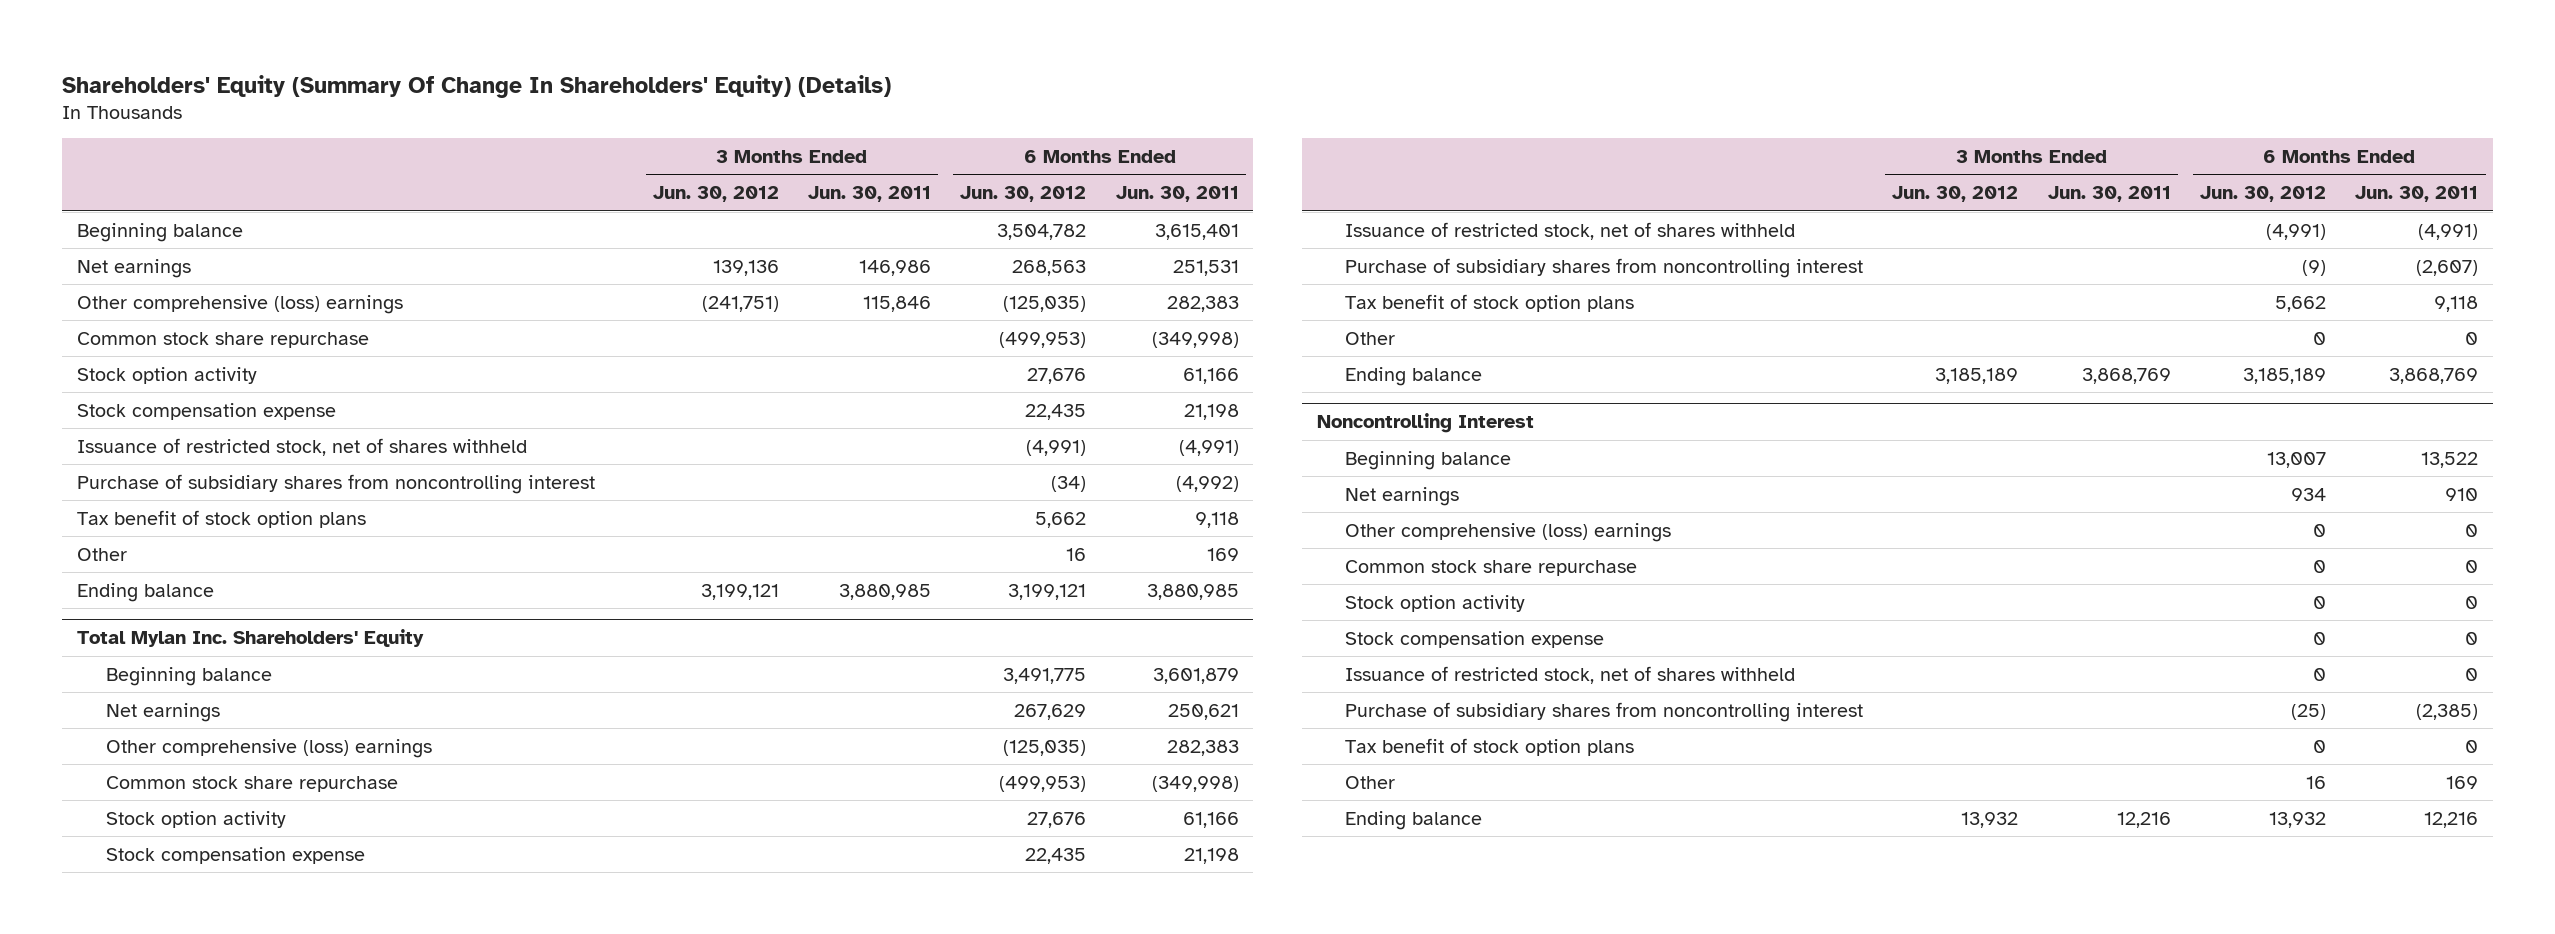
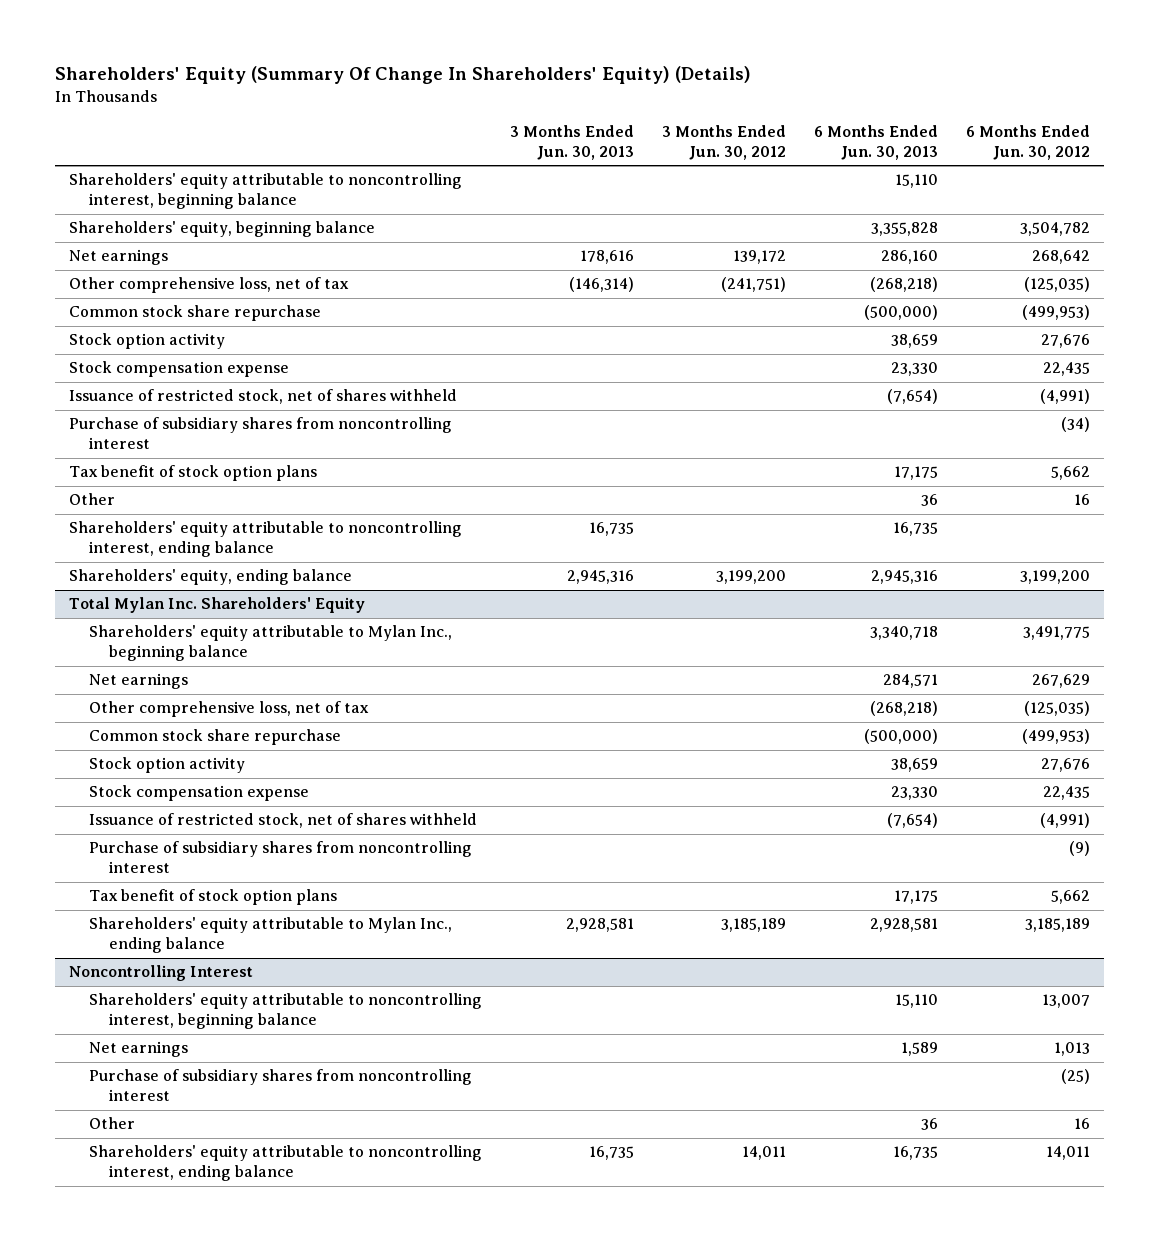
- | 3 Months Ended Jun. 30, 2012 | 3 Months Ended Jun. 30, 2011 | 6 Months Ended Jun. 30, 2012 | 6 Months Ended Jun. 30, 2011
+ | 3 Months Ended Jun. 30, 2013 | 3 Months Ended Jun. 30, 2012 | 6 Months Ended Jun. 30, 2013 | 6 Months Ended Jun. 30, 2012
- Beginning balance | | | 3,504,782 | 3,615,401
- Net earnings | 139,136 | 146,986 | 268,563 | 251,531
- Other comprehensive (loss) earnings | (241,751) | 115,846 | (125,035) | 282,383
+ Shareholders' equity attributable to noncontrolling interest, beginning balance | | | 15,110 |
+ Shareholders' equity, beginning balance | | | 3,355,828 | 3,504,782
+ Net earnings | 178,616 | 139,172 | 286,160 | 268,642
+ Other comprehensive loss, net of tax | (146,314) | (241,751) | (268,218) | (125,035)
- Ending balance | 3,199,121 | 3,880,985 | 3,199,121 | 3,880,985
+ Shareholders' equity attributable to noncontrolling interest, ending balance | 16,735 | | 16,735 |
+ Shareholders' equity, ending balance | 2,945,316 | 3,199,200 | 2,945,316 | 3,199,200
@ Total Mylan Inc. Shareholders' Equity
- Beginning balance | | | 3,491,775 | 3,601,879
+ Shareholders' equity attributable to Mylan Inc., beginning balance | | | 3,340,718 | 3,491,775
- Other comprehensive (loss) earnings | | | (125,035) | 282,383
+ Other comprehensive loss, net of tax | | | (268,218) | (125,035)
- Other | | | 0 | 0
- Ending balance | 3,185,189 | 3,868,769 | 3,185,189 | 3,868,769
+ Shareholders' equity attributable to Mylan Inc., ending balance | 2,928,581 | 3,185,189 | 2,928,581 | 3,185,189
@ Noncontrolling Interest
- Beginning balance | | | 13,007 | 13,522
- Net earnings | | | 934 | 910
- Other comprehensive (loss) earnings | | | 0 | 0
- Common stock share repurchase | | | 0 | 0
- Stock option activity | | | 0 | 0
- Stock compensation expense | | | 0 | 0
- Issuance of restricted stock, net of shares withheld | | | 0 | 0
+ Shareholders' equity attributable to noncontrolling interest, beginning balance | | | 15,110 | 13,007
+ Net earnings | | | 1,589 | 1,013
- Tax benefit of stock option plans | | | 0 | 0
- Ending balance | 13,932 | 12,216 | 13,932 | 12,216
+ Shareholders' equity attributable to noncontrolling interest, ending balance | 16,735 | 14,011 | 16,735 | 14,011

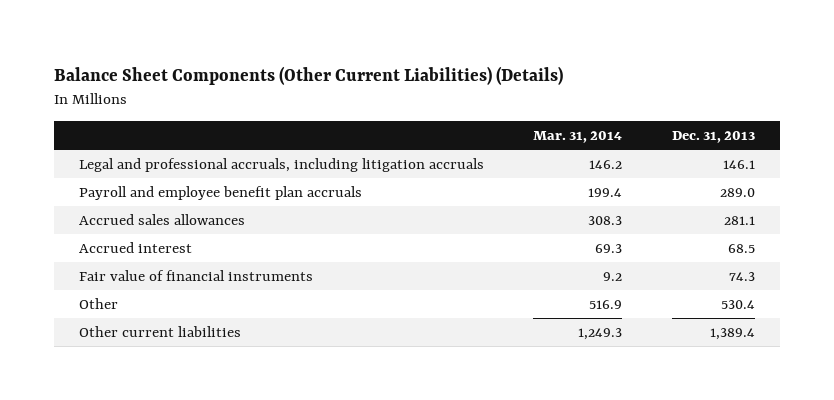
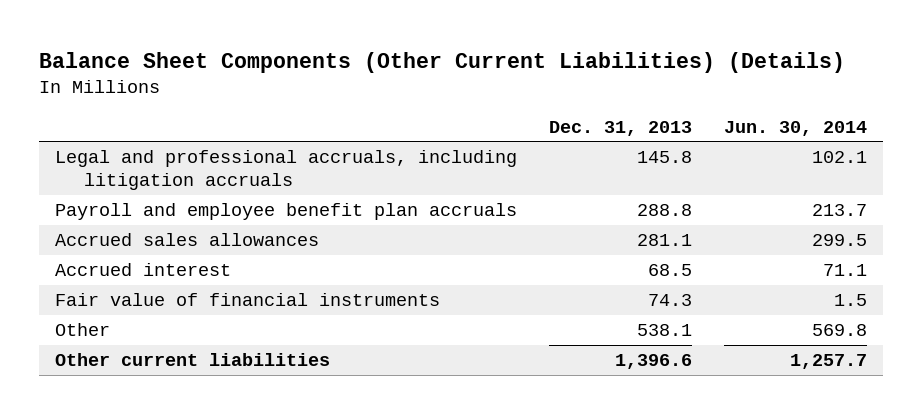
- | Mar. 31, 2014 | Dec. 31, 2013
+ | Dec. 31, 2013 | Jun. 30, 2014
- Legal and professional accruals, including litigation accruals | 146.2 | 146.1
- Payroll and employee benefit plan accruals | 199.4 | 289.0
+ Legal and professional accruals, including litigation accruals | 145.8 | 102.1
+ Payroll and employee benefit plan accruals | 288.8 | 213.7
- Other | 516.9 | 530.4
- Other current liabilities | 1,249.3 | 1,389.4
+ Other | 538.1 | 569.8
+ Other current liabilities | 1,396.6 | 1,257.7

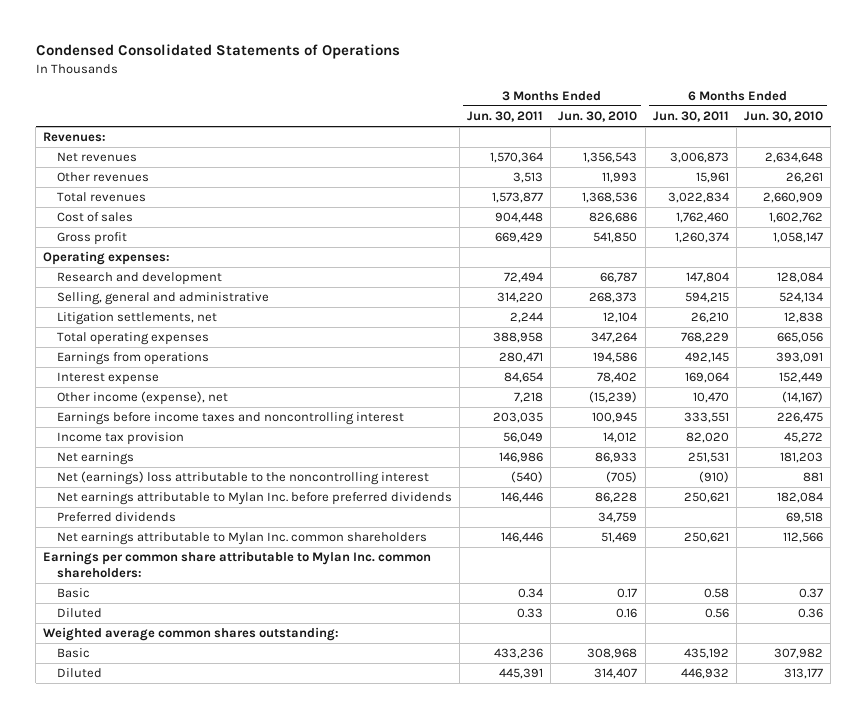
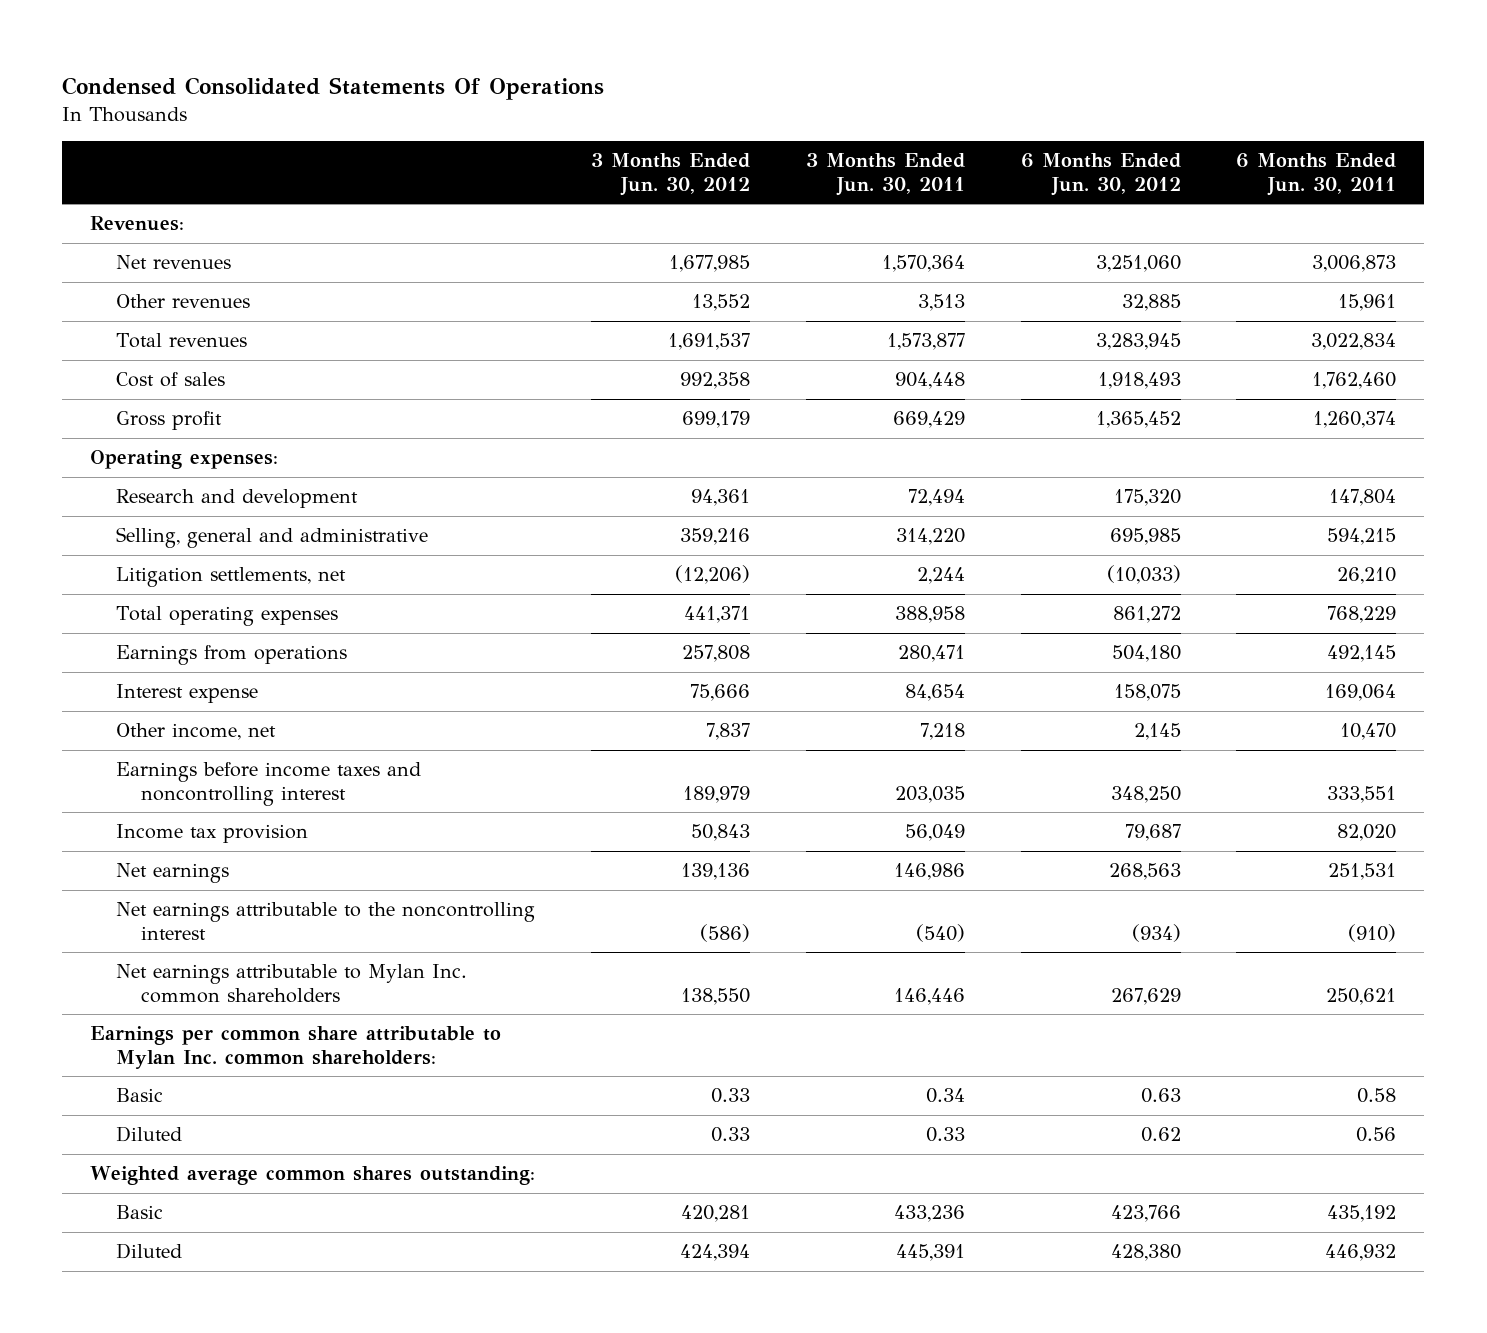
- Condensed Consolidated Statements of Operations
+ Condensed Consolidated Statements Of Operations
- | 3 Months Ended Jun. 30, 2011 | 3 Months Ended Jun. 30, 2010 | 6 Months Ended Jun. 30, 2011 | 6 Months Ended Jun. 30, 2010
+ | 3 Months Ended Jun. 30, 2012 | 3 Months Ended Jun. 30, 2011 | 6 Months Ended Jun. 30, 2012 | 6 Months Ended Jun. 30, 2011
- Other income (expense), net | 7,218 | (15,239) | 10,470 | (14,167)
+ Other income, net | 7,837 | 7,218 | 2,145 | 10,470
- Net (earnings) loss attributable to the noncontrolling interest | (540) | (705) | (910) | 881
- Net earnings attributable to Mylan Inc. before preferred dividends | 146,446 | 86,228 | 250,621 | 182,084
- Preferred dividends | | 34,759 | | 69,518
+ Net earnings attributable to the noncontrolling interest | (586) | (540) | (934) | (910)

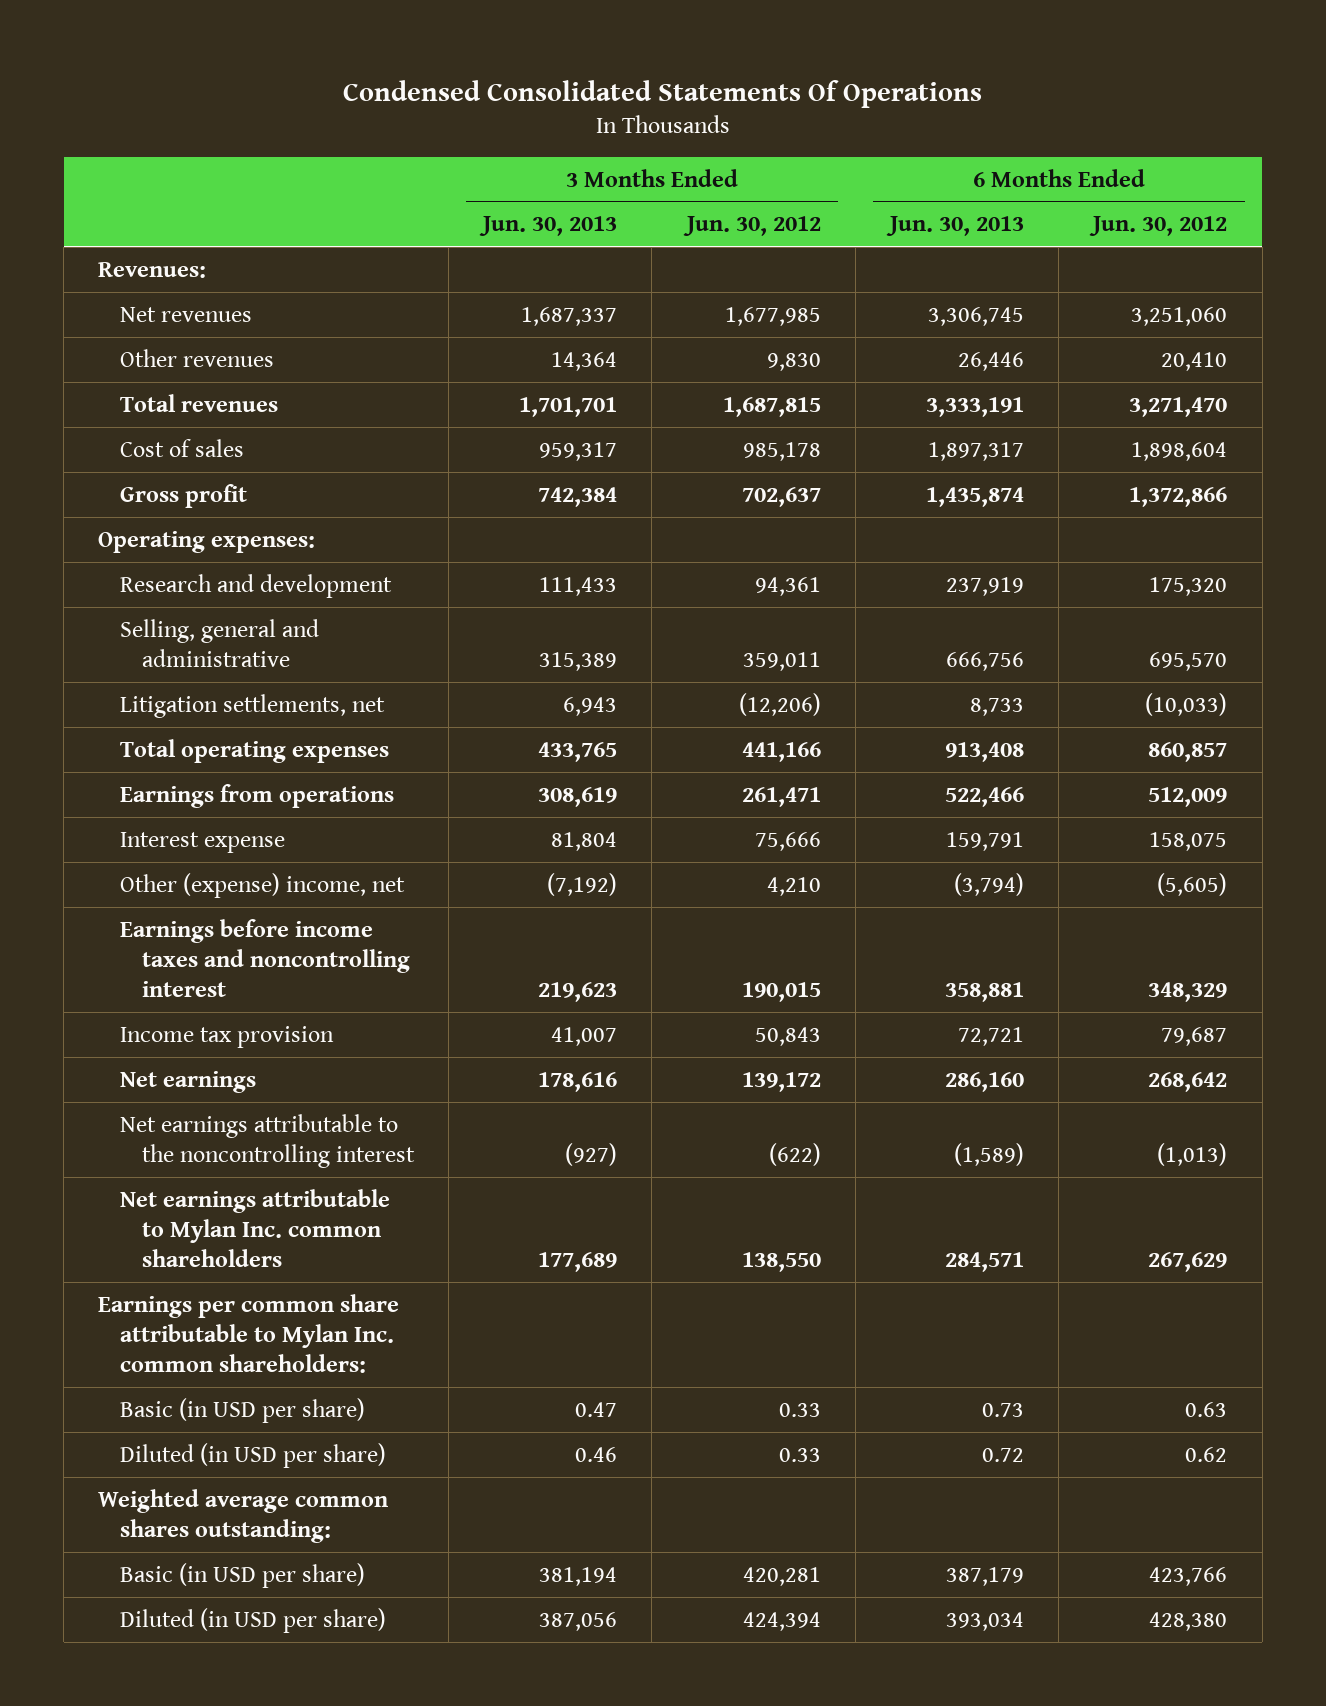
- | 3 Months Ended Jun. 30, 2012 | 3 Months Ended Jun. 30, 2011 | 6 Months Ended Jun. 30, 2012 | 6 Months Ended Jun. 30, 2011
+ | 3 Months Ended Jun. 30, 2013 | 3 Months Ended Jun. 30, 2012 | 6 Months Ended Jun. 30, 2013 | 6 Months Ended Jun. 30, 2012
- Other revenues | 13,552 | 3,513 | 32,885 | 15,961
- Total revenues | 1,691,537 | 1,573,877 | 3,283,945 | 3,022,834
- Cost of sales | 992,358 | 904,448 | 1,918,493 | 1,762,460
- Gross profit | 699,179 | 669,429 | 1,365,452 | 1,260,374
+ Other revenues | 14,364 | 9,830 | 26,446 | 20,410
+ Total revenues | 1,701,701 | 1,687,815 | 3,333,191 | 3,271,470
+ Cost of sales | 959,317 | 985,178 | 1,897,317 | 1,898,604
+ Gross profit | 742,384 | 702,637 | 1,435,874 | 1,372,866
- Selling, general and administrative | 359,216 | 314,220 | 695,985 | 594,215
+ Selling, general and administrative | 315,389 | 359,011 | 666,756 | 695,570
- Total operating expenses | 441,371 | 388,958 | 861,272 | 768,229
- Earnings from operations | 257,808 | 280,471 | 504,180 | 492,145
+ Total operating expenses | 433,765 | 441,166 | 913,408 | 860,857
+ Earnings from operations | 308,619 | 261,471 | 522,466 | 512,009
- Other income, net | 7,837 | 7,218 | 2,145 | 10,470
- Earnings before income taxes and noncontrolling interest | 189,979 | 203,035 | 348,250 | 333,551
+ Other (expense) income, net | (7,192) | 4,210 | (3,794) | (5,605)
+ Earnings before income taxes and noncontrolling interest | 219,623 | 190,015 | 358,881 | 348,329
- Net earnings | 139,136 | 146,986 | 268,563 | 251,531
- Net earnings attributable to the noncontrolling interest | (586) | (540) | (934) | (910)
+ Net earnings | 178,616 | 139,172 | 286,160 | 268,642
+ Net earnings attributable to the noncontrolling interest | (927) | (622) | (1,589) | (1,013)
- Basic | 0.33 | 0.34 | 0.63 | 0.58
- Diluted | 0.33 | 0.33 | 0.62 | 0.56
+ Basic (in USD per share) | 0.47 | 0.33 | 0.73 | 0.63
+ Diluted (in USD per share) | 0.46 | 0.33 | 0.72 | 0.62
- Basic | 420,281 | 433,236 | 423,766 | 435,192
- Diluted | 424,394 | 445,391 | 428,380 | 446,932
+ Basic (in USD per share) | 381,194 | 420,281 | 387,179 | 423,766
+ Diluted (in USD per share) | 387,056 | 424,394 | 393,034 | 428,380

